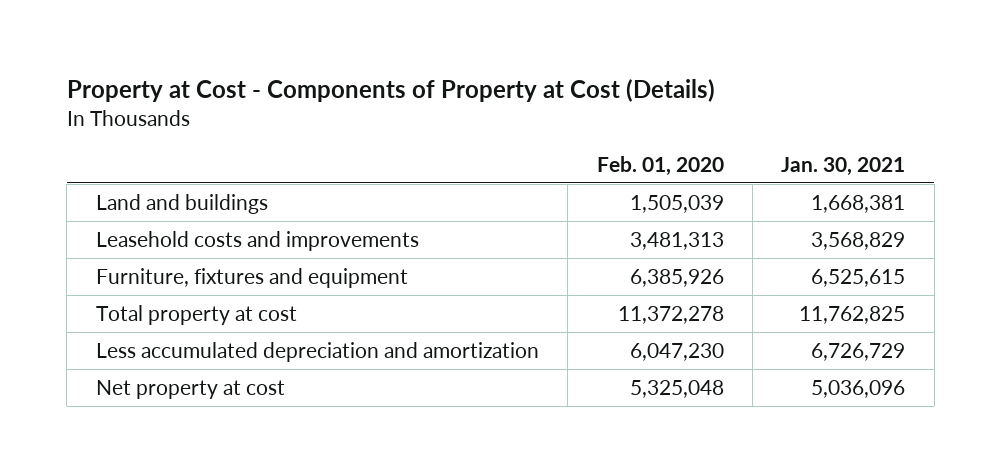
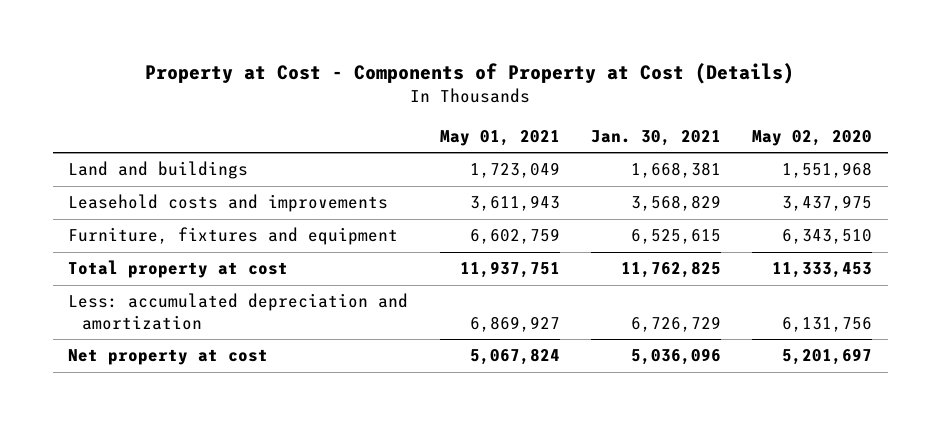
- | Feb. 01, 2020 | Jan. 30, 2021
+ | May 01, 2021 | Jan. 30, 2021 | May 02, 2020
- Less accumulated depreciation and amortization | 6,047,230 | 6,726,729
+ Less: accumulated depreciation and amortization | 6,869,927 | 6,726,729 | 6,131,756

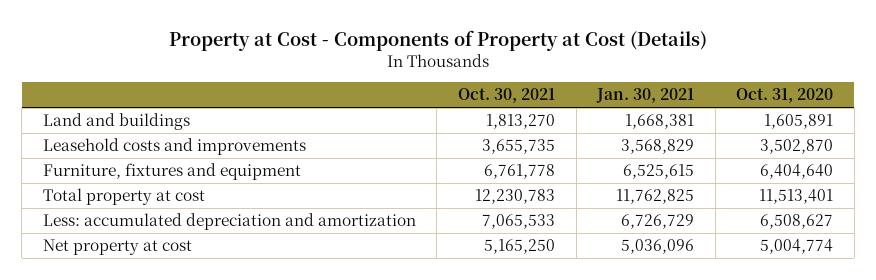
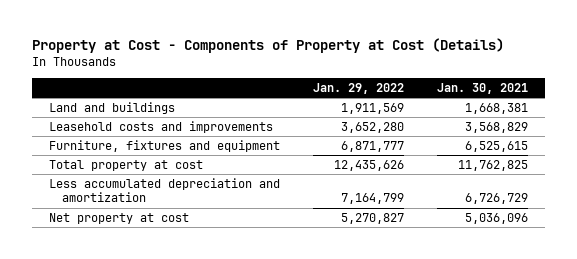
- | Oct. 30, 2021 | Jan. 30, 2021 | Oct. 31, 2020
+ | Jan. 29, 2022 | Jan. 30, 2021
- Less: accumulated depreciation and amortization | 7,065,533 | 6,726,729 | 6,508,627
+ Less accumulated depreciation and amortization | 7,164,799 | 6,726,729

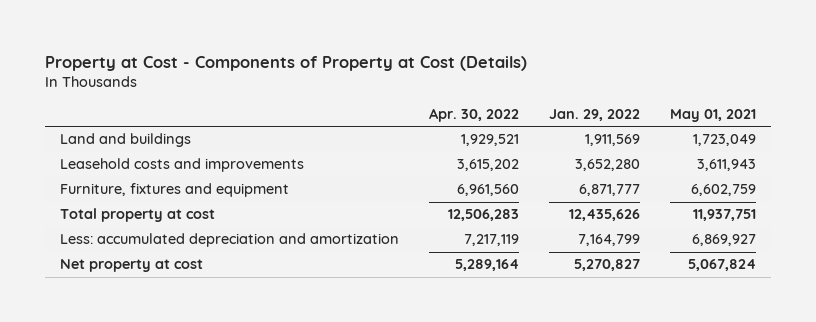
- | Jan. 29, 2022 | Jan. 30, 2021
+ | Apr. 30, 2022 | Jan. 29, 2022 | May 01, 2021
- Less accumulated depreciation and amortization | 7,164,799 | 6,726,729
+ Less: accumulated depreciation and amortization | 7,217,119 | 7,164,799 | 6,869,927

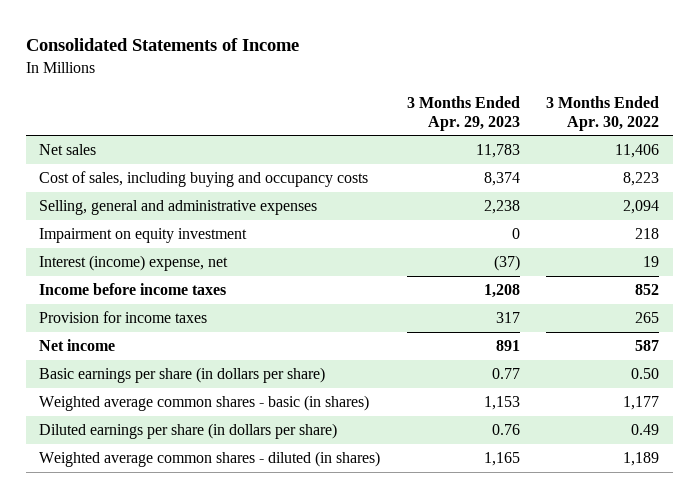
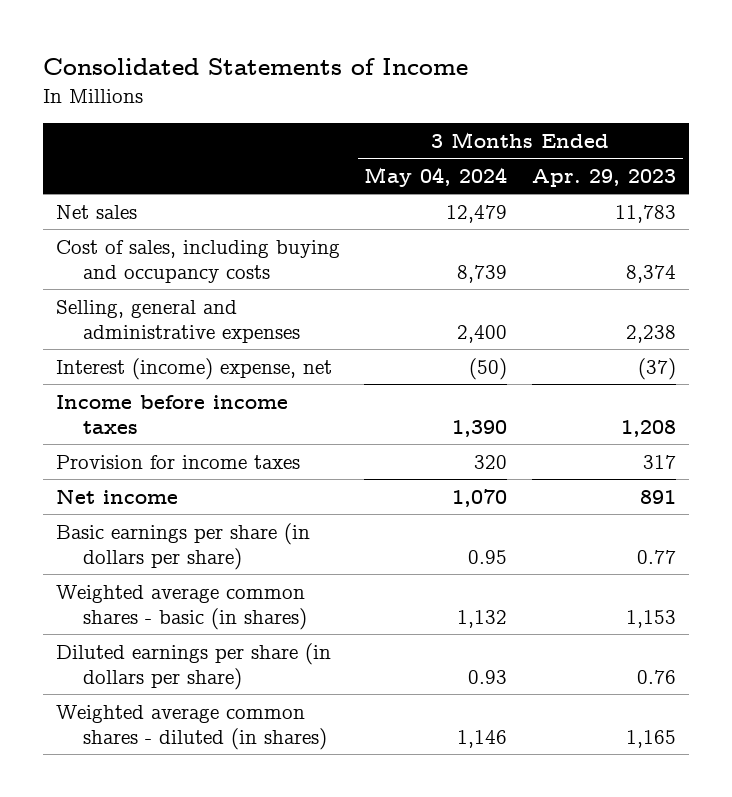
- | 3 Months Ended Apr. 29, 2023 | 3 Months Ended Apr. 30, 2022
+ | 3 Months Ended May 04, 2024 | 3 Months Ended Apr. 29, 2023
- Impairment on equity investment | 0 | 218

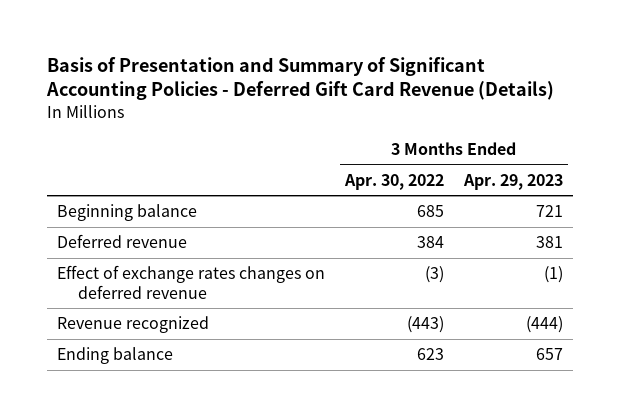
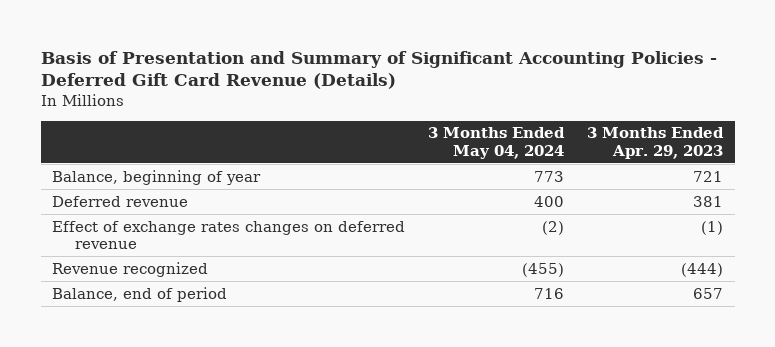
- | 3 Months Ended Apr. 30, 2022 | 3 Months Ended Apr. 29, 2023
+ | 3 Months Ended May 04, 2024 | 3 Months Ended Apr. 29, 2023
- Beginning balance | 685 | 721
+ Balance, beginning of year | 773 | 721
- Ending balance | 623 | 657
+ Balance, end of period | 716 | 657

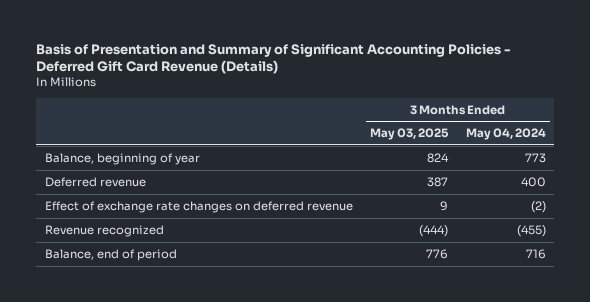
- | 3 Months Ended May 04, 2024 | 3 Months Ended Apr. 29, 2023
+ | 3 Months Ended May 03, 2025 | 3 Months Ended May 04, 2024
- Effect of exchange rates changes on deferred revenue | (2) | (1)
+ Effect of exchange rate changes on deferred revenue | 9 | (2)

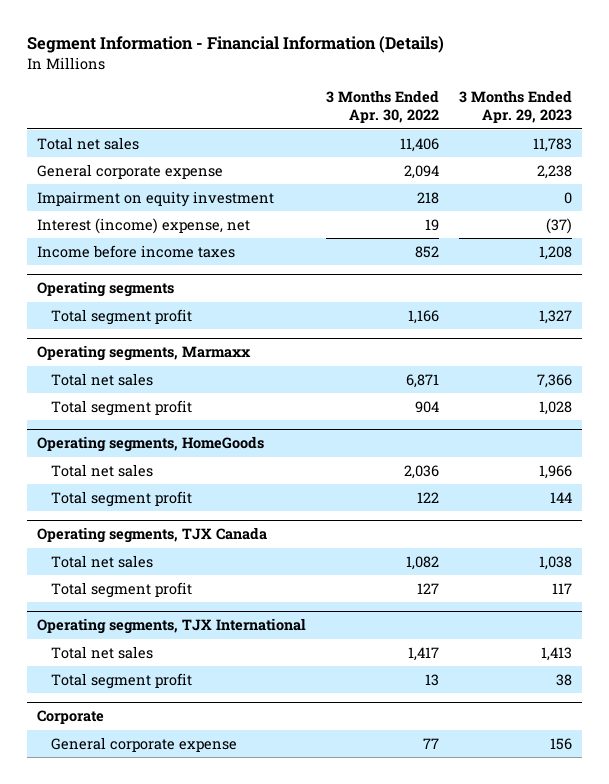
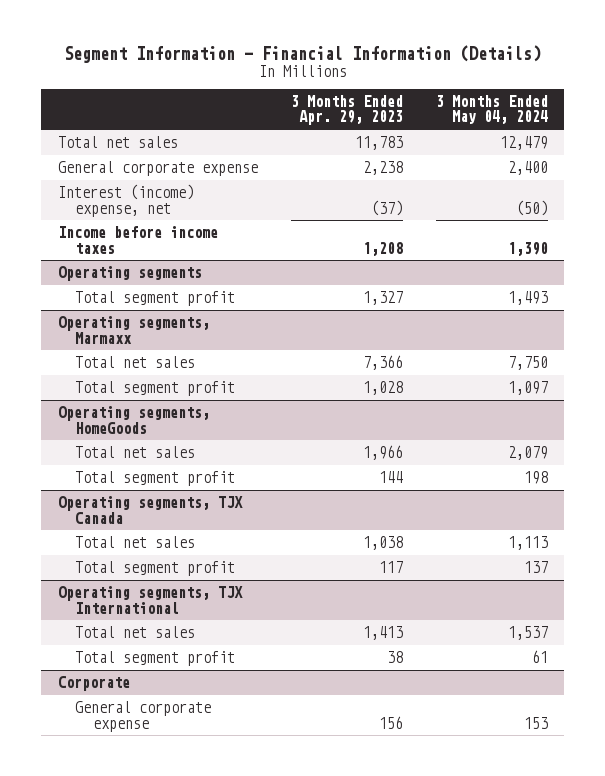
- | 3 Months Ended Apr. 30, 2022 | 3 Months Ended Apr. 29, 2023
+ | 3 Months Ended Apr. 29, 2023 | 3 Months Ended May 04, 2024
- Impairment on equity investment | 218 | 0

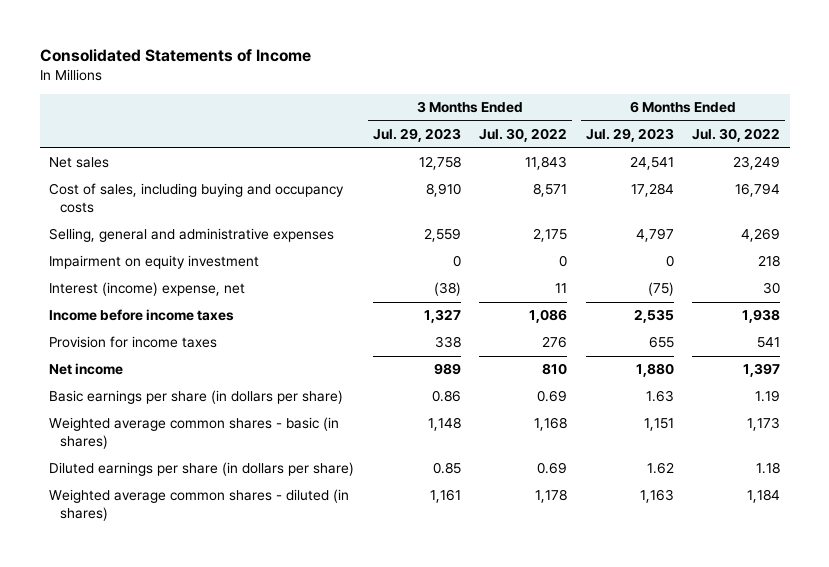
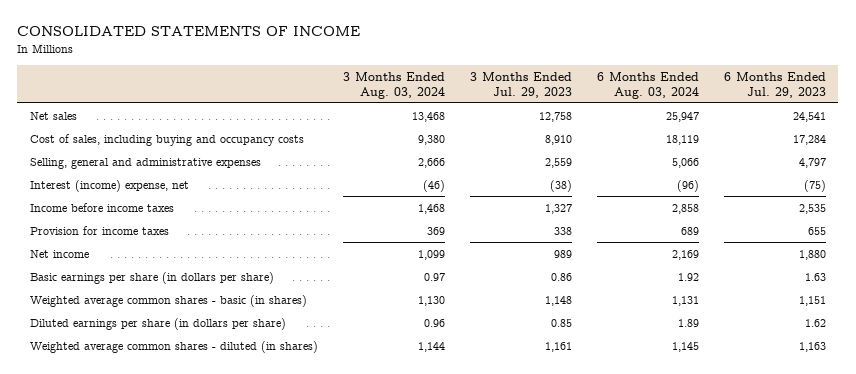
- Consolidated Statements of Income
+ CONSOLIDATED STATEMENTS OF INCOME
- | 3 Months Ended Jul. 29, 2023 | 3 Months Ended Jul. 30, 2022 | 6 Months Ended Jul. 29, 2023 | 6 Months Ended Jul. 30, 2022
+ | 3 Months Ended Aug. 03, 2024 | 3 Months Ended Jul. 29, 2023 | 6 Months Ended Aug. 03, 2024 | 6 Months Ended Jul. 29, 2023
- Impairment on equity investment | 0 | 0 | 0 | 218

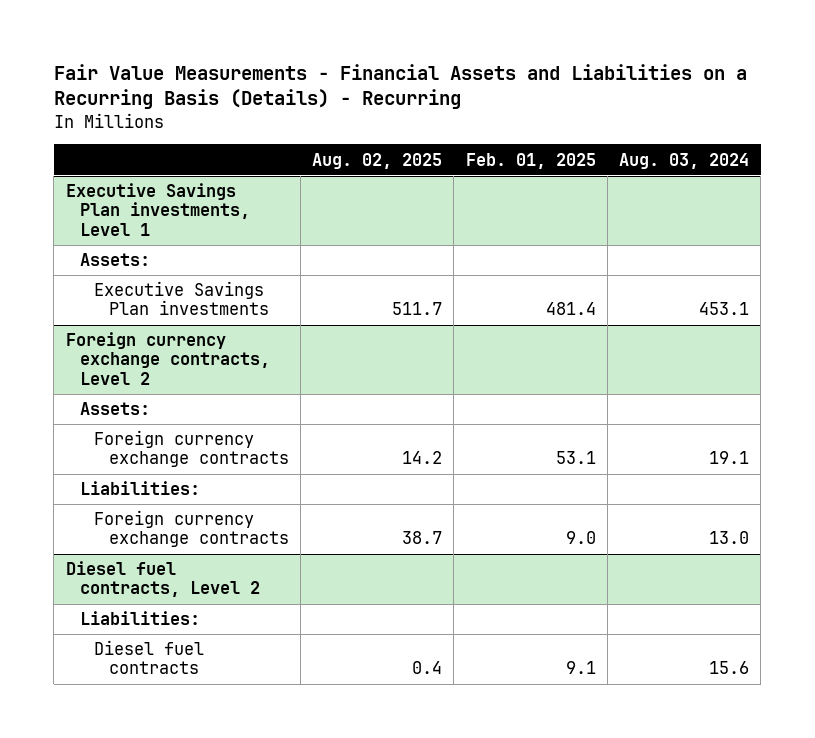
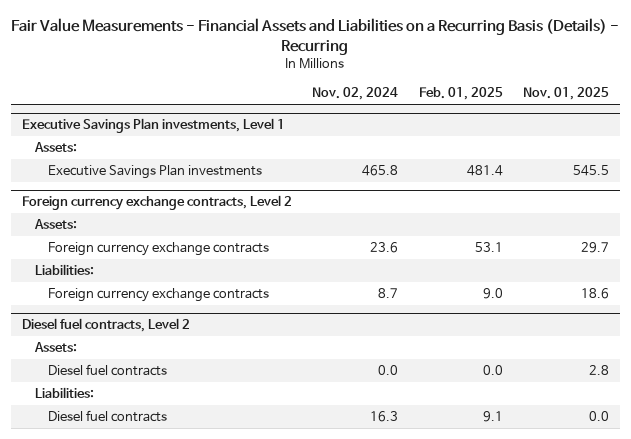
- | Aug. 02, 2025 | Feb. 01, 2025 | Aug. 03, 2024
+ | Nov. 02, 2024 | Feb. 01, 2025 | Nov. 01, 2025
@ Diesel fuel contracts, Level 2
+ Assets:
+ Diesel fuel contracts | 0.0 | 0.0 | 2.8

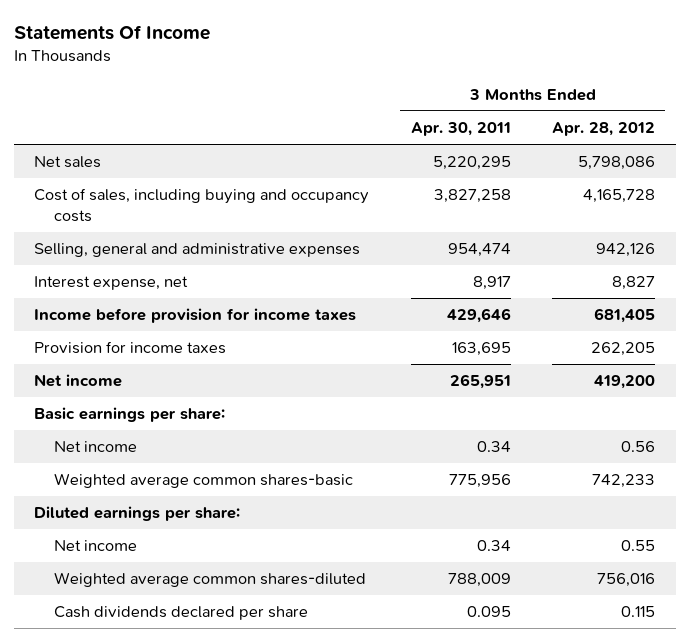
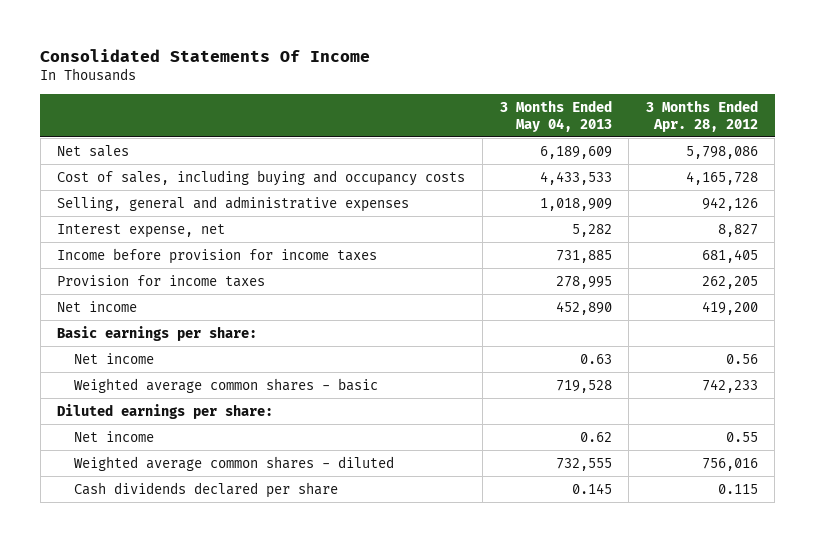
- Statements Of Income
+ Consolidated Statements Of Income
- | 3 Months Ended Apr. 30, 2011 | 3 Months Ended Apr. 28, 2012
+ | 3 Months Ended May 04, 2013 | 3 Months Ended Apr. 28, 2012
- Weighted average common shares-basic | 775,956 | 742,233
+ Weighted average common shares - basic | 719,528 | 742,233
- Weighted average common shares-diluted | 788,009 | 756,016
+ Weighted average common shares - diluted | 732,555 | 756,016

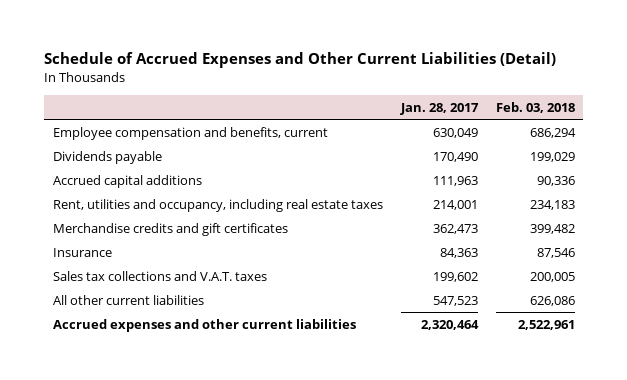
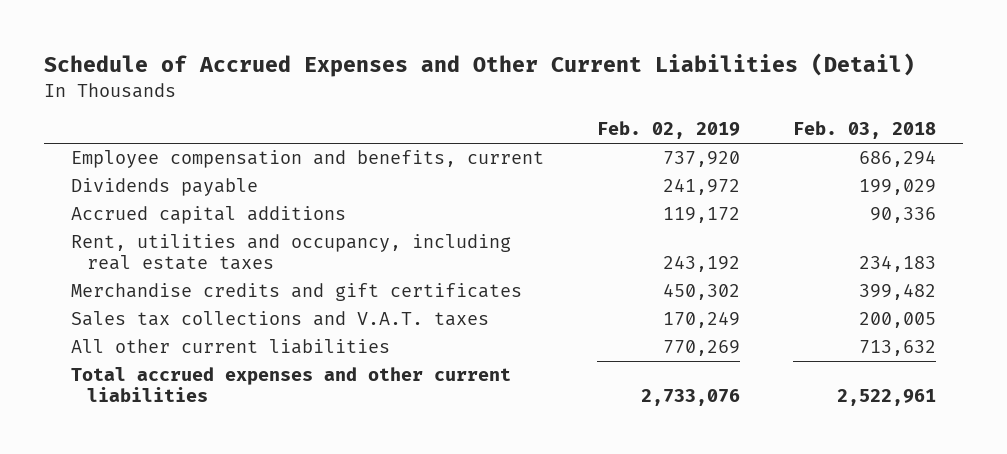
- | Jan. 28, 2017 | Feb. 03, 2018
+ | Feb. 02, 2019 | Feb. 03, 2018
- Insurance | 84,363 | 87,546
- All other current liabilities | 547,523 | 626,086
- Accrued expenses and other current liabilities | 2,320,464 | 2,522,961
+ All other current liabilities | 770,269 | 713,632
+ Total accrued expenses and other current liabilities | 2,733,076 | 2,522,961

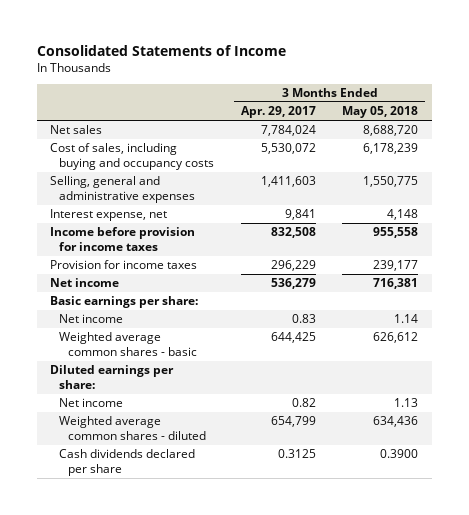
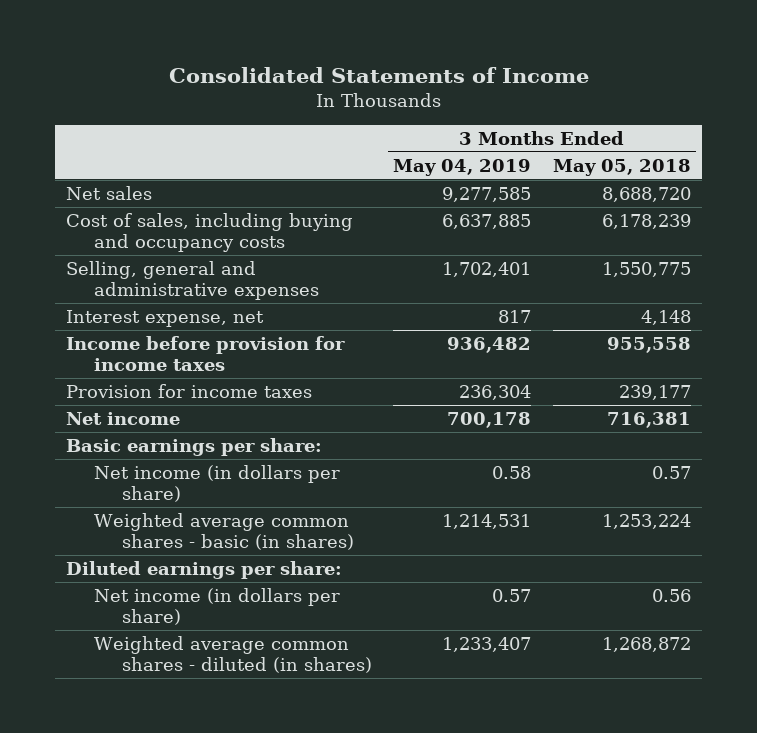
- | 3 Months Ended Apr. 29, 2017 | 3 Months Ended May 05, 2018
+ | 3 Months Ended May 04, 2019 | 3 Months Ended May 05, 2018
- Net income | 0.83 | 1.14
- Weighted average common shares - basic | 644,425 | 626,612
+ Net income (in dollars per share) | 0.58 | 0.57
+ Weighted average common shares - basic (in shares) | 1,214,531 | 1,253,224
- Net income | 0.82 | 1.13
- Weighted average common shares - diluted | 654,799 | 634,436
- Cash dividends declared per share | 0.3125 | 0.3900
+ Net income (in dollars per share) | 0.57 | 0.56
+ Weighted average common shares - diluted (in shares) | 1,233,407 | 1,268,872

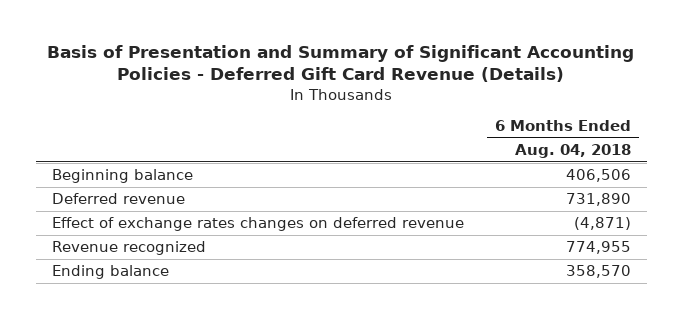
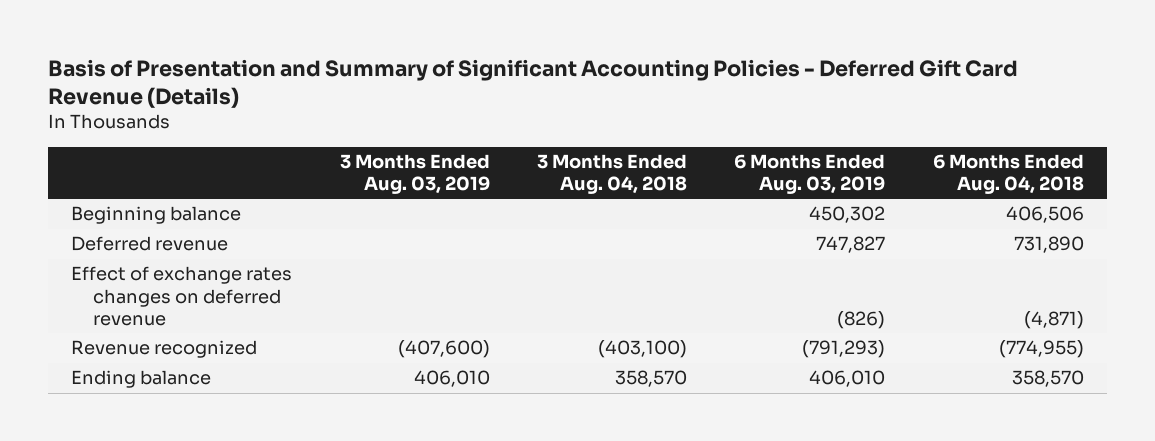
- | 6 Months Ended Aug. 04, 2018
+ | 3 Months Ended Aug. 03, 2019 | 3 Months Ended Aug. 04, 2018 | 6 Months Ended Aug. 03, 2019 | 6 Months Ended Aug. 04, 2018
- Revenue recognized | 774,955
+ Revenue recognized | (407,600) | (403,100) | (791,293) | (774,955)

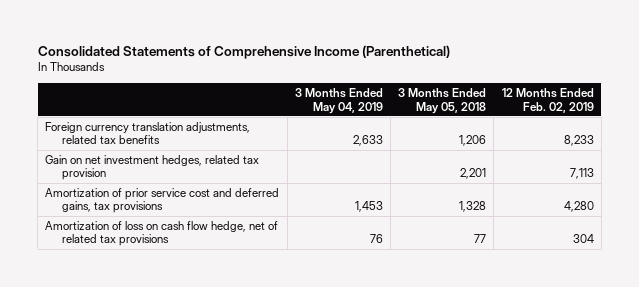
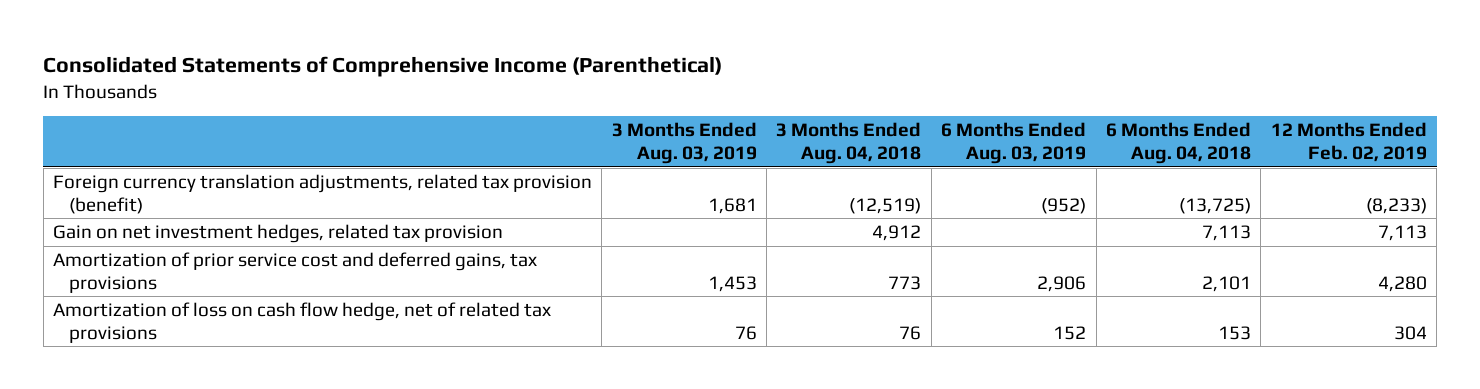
- | 3 Months Ended May 04, 2019 | 3 Months Ended May 05, 2018 | 12 Months Ended Feb. 02, 2019
+ | 3 Months Ended Aug. 03, 2019 | 3 Months Ended Aug. 04, 2018 | 6 Months Ended Aug. 03, 2019 | 6 Months Ended Aug. 04, 2018 | 12 Months Ended Feb. 02, 2019
- Foreign currency translation adjustments, related tax benefits | 2,633 | 1,206 | 8,233
+ Foreign currency translation adjustments, related tax provision (benefit) | 1,681 | (12,519) | (952) | (13,725) | (8,233)

